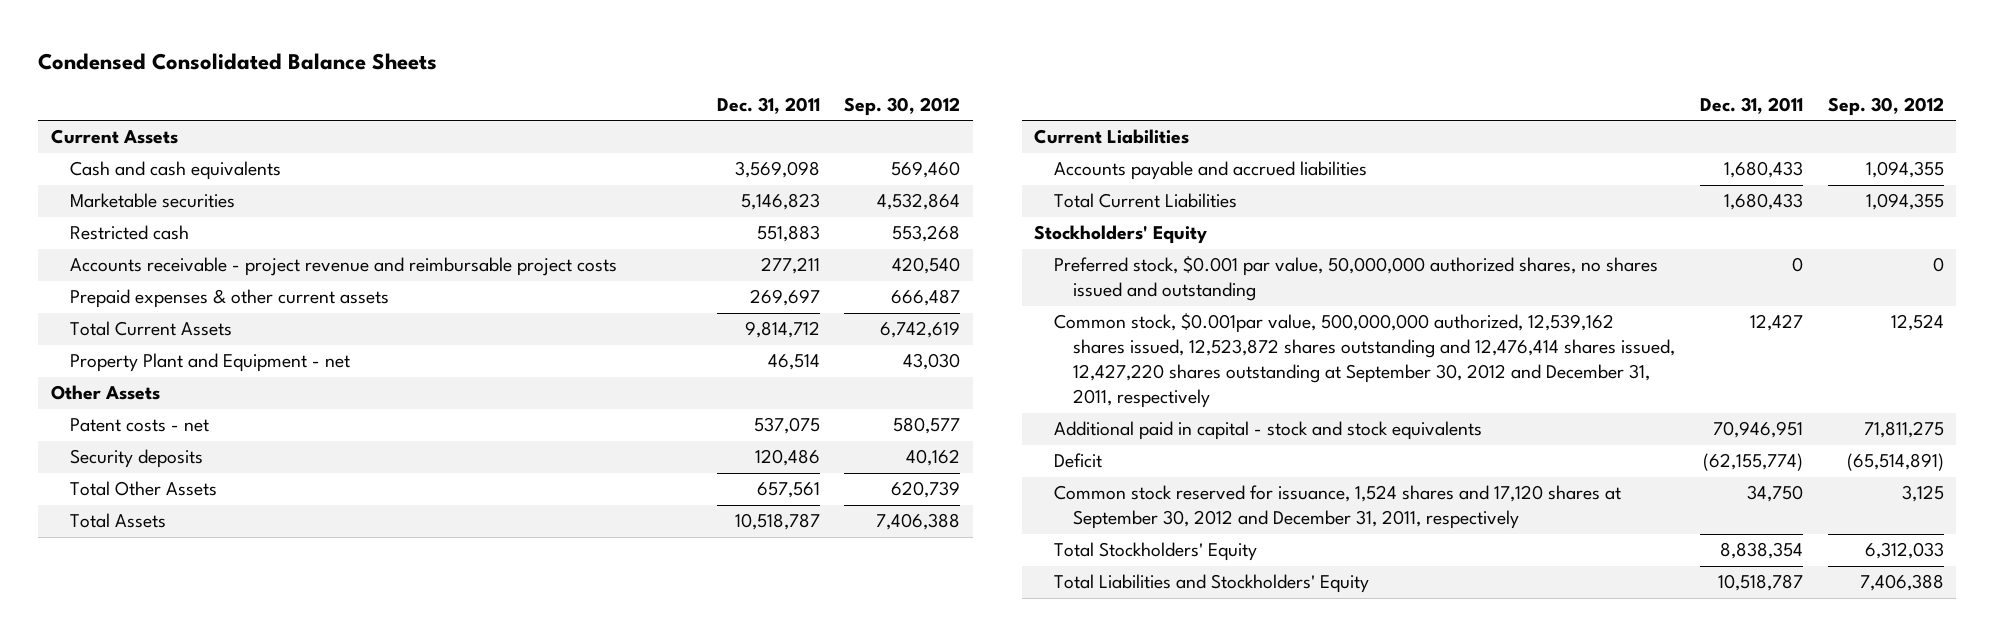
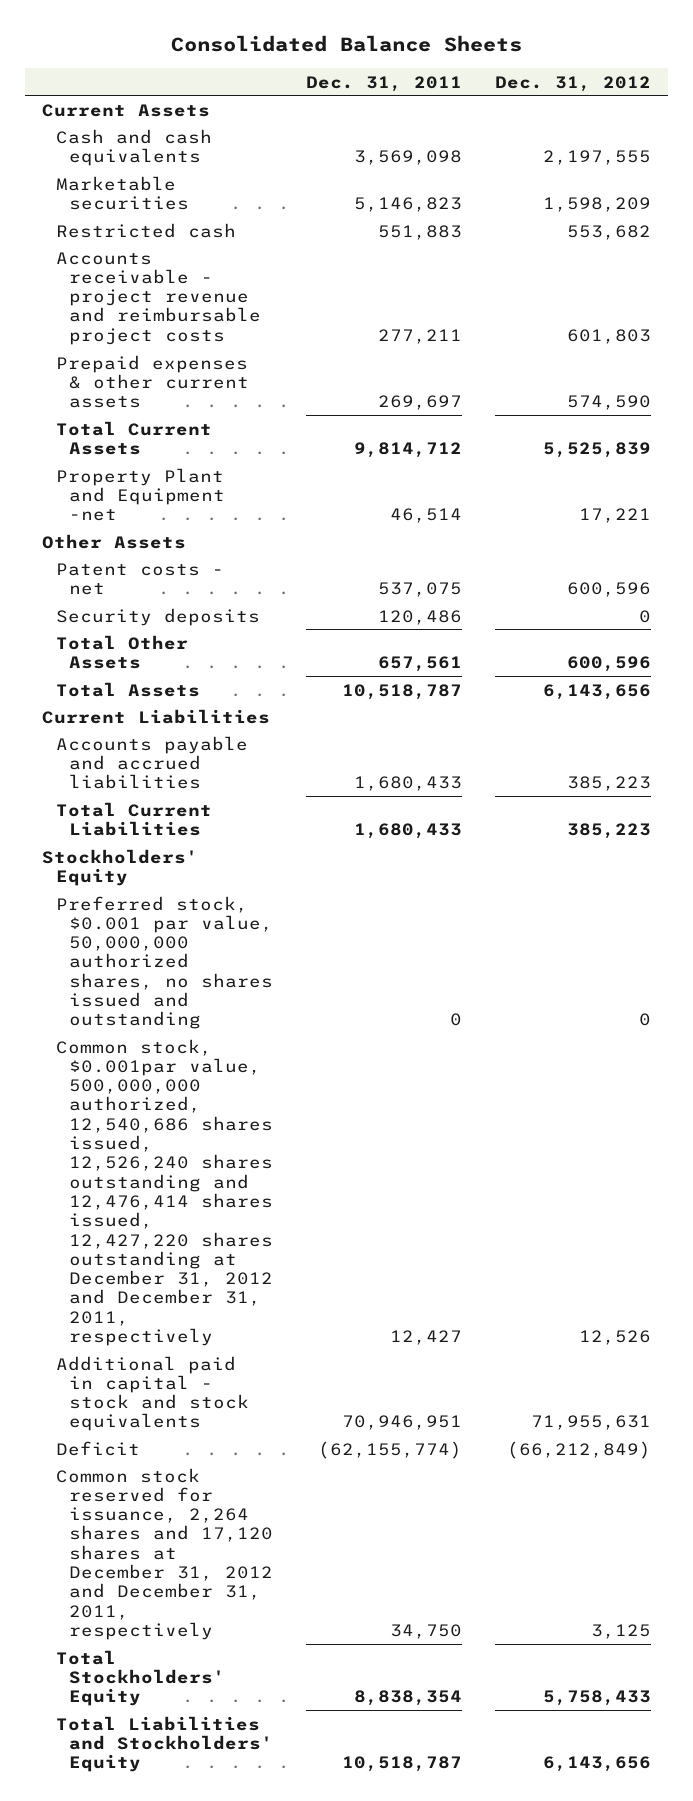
- Condensed Consolidated Balance Sheets
+ Consolidated Balance Sheets
- | Dec. 31, 2011 | Sep. 30, 2012
+ | Dec. 31, 2011 | Dec. 31, 2012
- Property Plant and Equipment - net | 46,514 | 43,030
+ Property Plant and Equipment -net | 46,514 | 17,221
- Common stock, $0.001par value, 500,000,000 authorized, 12,539,162 shares issued, 12,523,872 shares outstanding and 12,476,414 shares issued, 12,427,220 shares outstanding at September 30, 2012 and December 31, 2011, respectively | 12,427 | 12,524
+ Common stock, $0.001par value, 500,000,000 authorized, 12,540,686 shares issued, 12,526,240 shares outstanding and 12,476,414 shares issued, 12,427,220 shares outstanding at December 31, 2012 and December 31, 2011, respectively | 12,427 | 12,526
- Common stock reserved for issuance, 1,524 shares and 17,120 shares at September 30, 2012 and December 31, 2011, respectively | 34,750 | 3,125
+ Common stock reserved for issuance, 2,264 shares and 17,120 shares at December 31, 2012 and December 31, 2011, respectively | 34,750 | 3,125

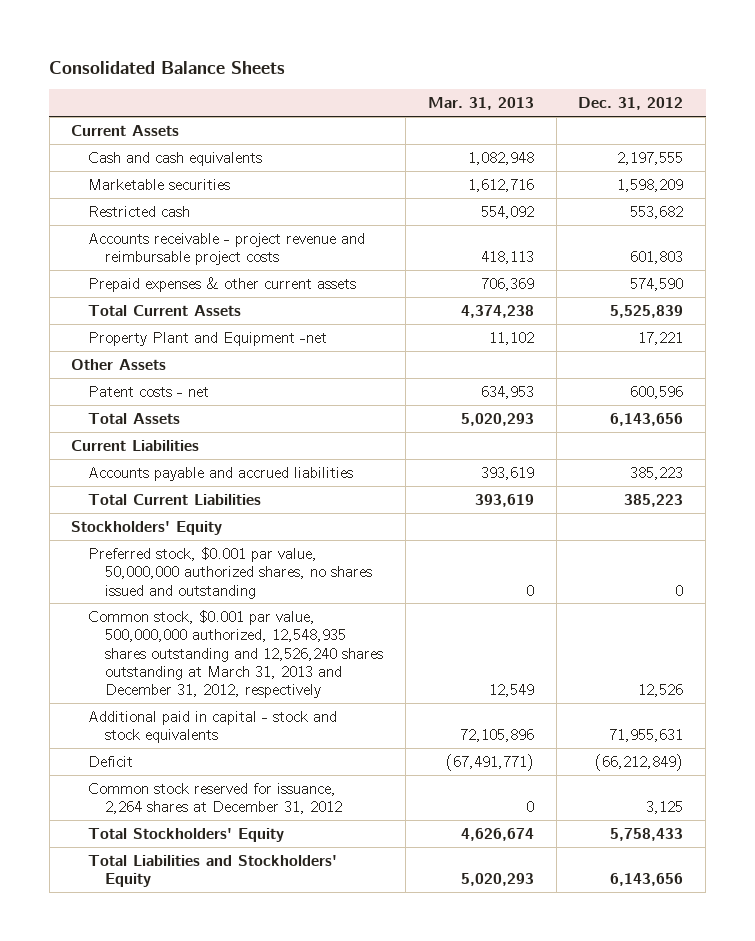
- | Dec. 31, 2011 | Dec. 31, 2012
+ | Mar. 31, 2013 | Dec. 31, 2012
- Security deposits | 120,486 | 0
- Total Other Assets | 657,561 | 600,596
- Common stock, $0.001par value, 500,000,000 authorized, 12,540,686 shares issued, 12,526,240 shares outstanding and 12,476,414 shares issued, 12,427,220 shares outstanding at December 31, 2012 and December 31, 2011, respectively | 12,427 | 12,526
+ Common stock, $0.001 par value, 500,000,000 authorized, 12,548,935 shares outstanding and 12,526,240 shares outstanding at March 31, 2013 and December 31, 2012, respectively | 12,549 | 12,526
- Common stock reserved for issuance, 2,264 shares and 17,120 shares at December 31, 2012 and December 31, 2011, respectively | 34,750 | 3,125
+ Common stock reserved for issuance, 2,264 shares at December 31, 2012 | 0 | 3,125

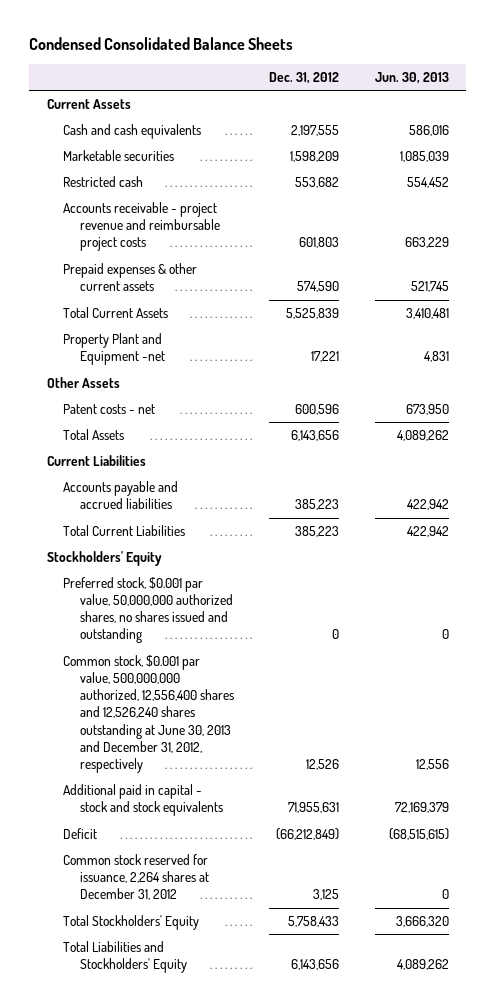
- Consolidated Balance Sheets
+ Condensed Consolidated Balance Sheets
- | Mar. 31, 2013 | Dec. 31, 2012
+ | Dec. 31, 2012 | Jun. 30, 2013
- Common stock, $0.001 par value, 500,000,000 authorized, 12,548,935 shares outstanding and 12,526,240 shares outstanding at March 31, 2013 and December 31, 2012, respectively | 12,549 | 12,526
+ Common stock, $0.001 par value, 500,000,000 authorized, 12,556,400 shares and 12,526,240 shares outstanding at June 30, 2013 and December 31, 2012, respectively | 12,526 | 12,556

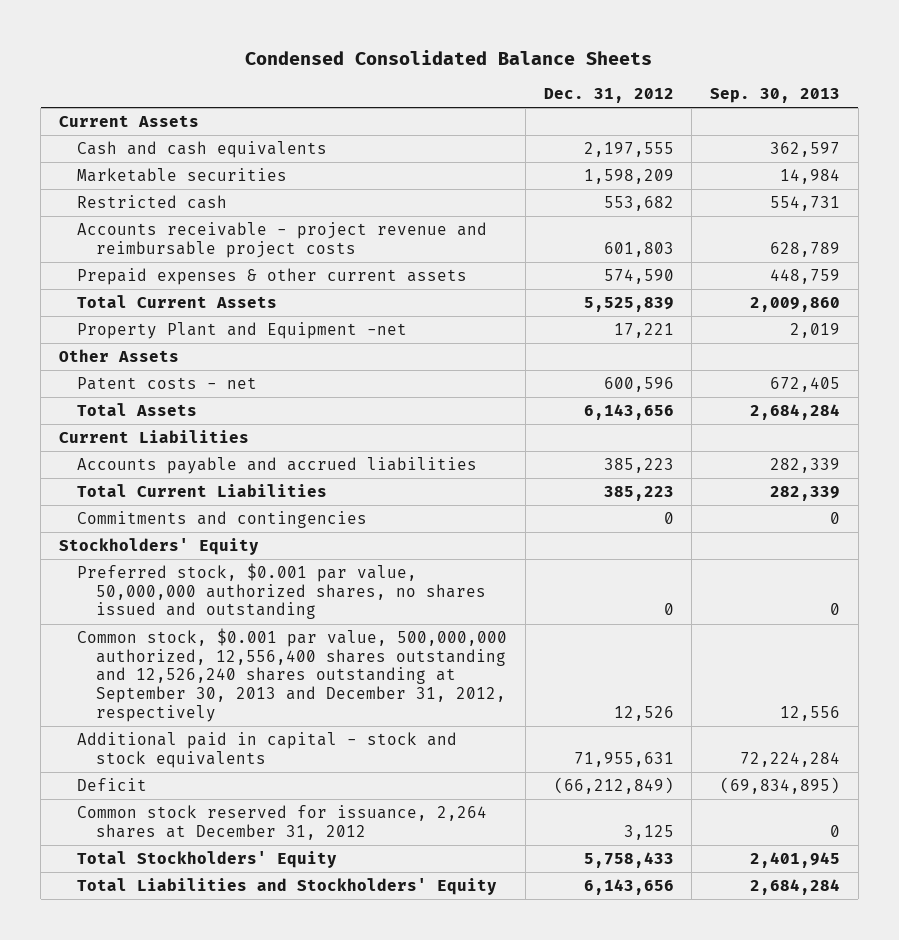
- | Dec. 31, 2012 | Jun. 30, 2013
+ | Dec. 31, 2012 | Sep. 30, 2013
+ Commitments and contingencies | 0 | 0
- Common stock, $0.001 par value, 500,000,000 authorized, 12,556,400 shares and 12,526,240 shares outstanding at June 30, 2013 and December 31, 2012, respectively | 12,526 | 12,556
+ Common stock, $0.001 par value, 500,000,000 authorized, 12,556,400 shares outstanding and 12,526,240 shares outstanding at September 30, 2013 and December 31, 2012, respectively | 12,526 | 12,556

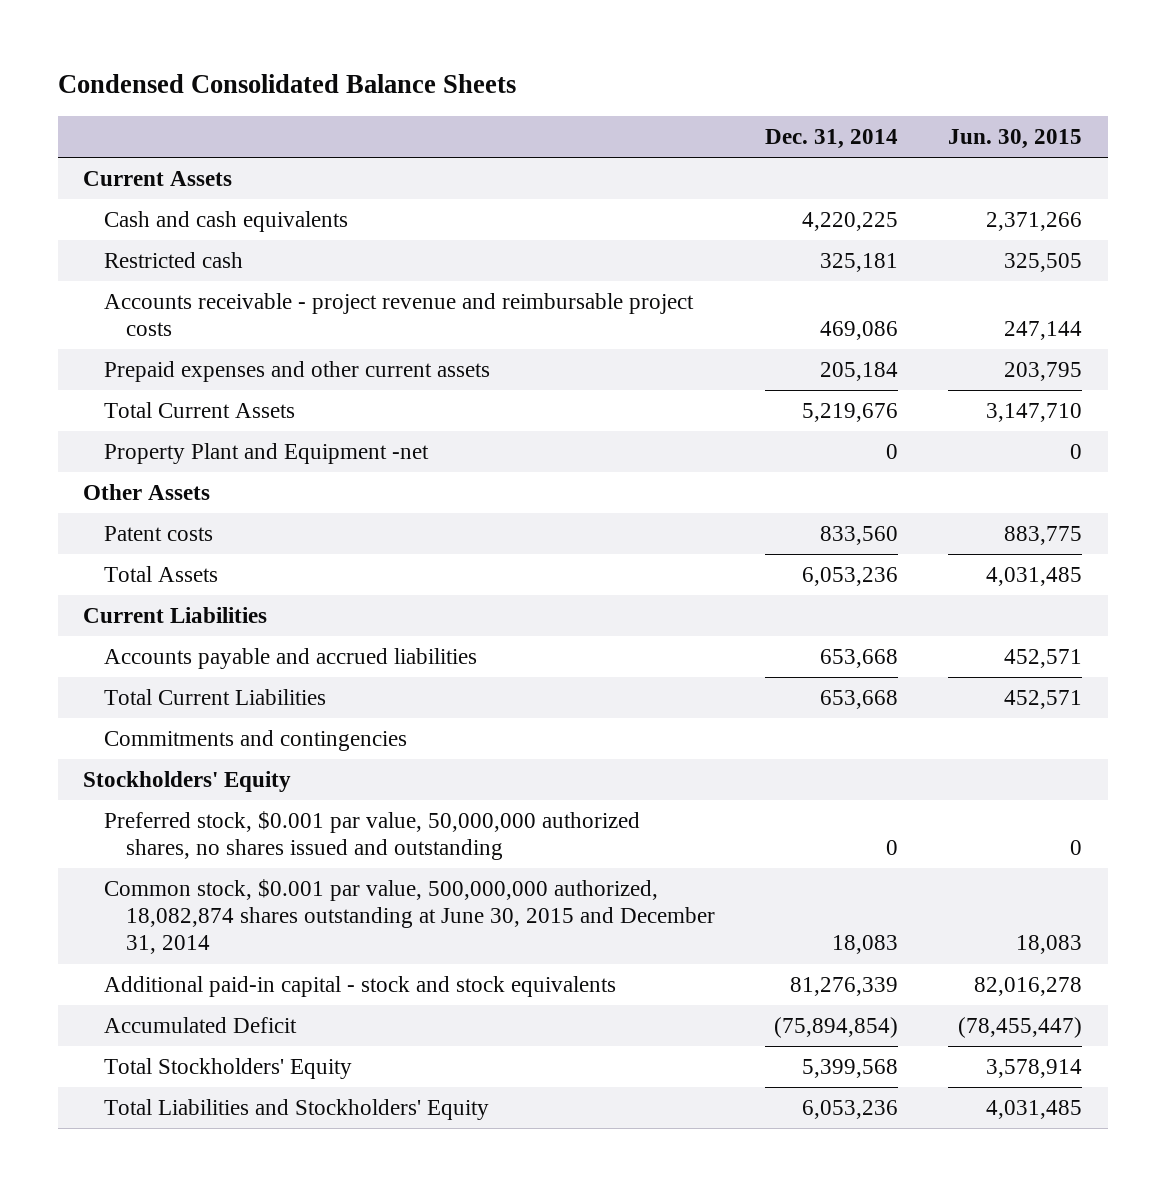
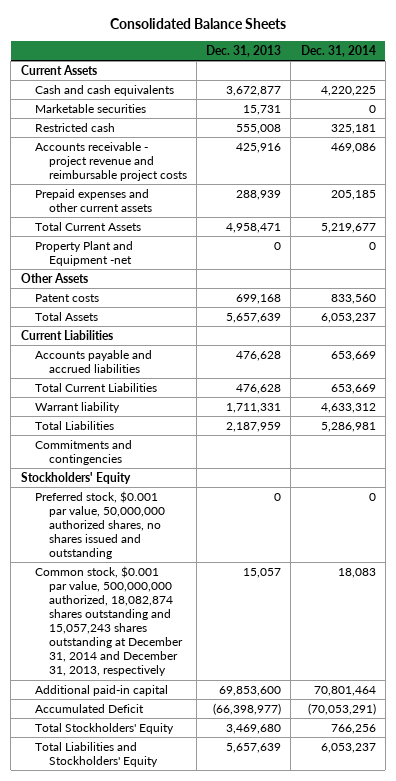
- Condensed Consolidated Balance Sheets
+ Consolidated Balance Sheets
- | Dec. 31, 2014 | Jun. 30, 2015
+ | Dec. 31, 2013 | Dec. 31, 2014
+ Marketable securities | 15,731 | 0
- Prepaid expenses and other current assets | 205,184 | 203,795
- Total Current Assets | 5,219,676 | 3,147,710
+ Prepaid expenses and other current assets | 288,939 | 205,185
+ Total Current Assets | 4,958,471 | 5,219,677
- Total Assets | 6,053,236 | 4,031,485
+ Total Assets | 5,657,639 | 6,053,237
- Accounts payable and accrued liabilities | 653,668 | 452,571
- Total Current Liabilities | 653,668 | 452,571
+ Accounts payable and accrued liabilities | 476,628 | 653,669
+ Total Current Liabilities | 476,628 | 653,669
+ Warrant liability | 1,711,331 | 4,633,312
+ Total Liabilities | 2,187,959 | 5,286,981
- Common stock, $0.001 par value, 500,000,000 authorized, 18,082,874 shares outstanding at June 30, 2015 and December 31, 2014 | 18,083 | 18,083
- Additional paid-in capital - stock and stock equivalents | 81,276,339 | 82,016,278
- Accumulated Deficit | (75,894,854) | (78,455,447)
- Total Stockholders' Equity | 5,399,568 | 3,578,914
- Total Liabilities and Stockholders' Equity | 6,053,236 | 4,031,485
+ Common stock, $0.001 par value, 500,000,000 authorized, 18,082,874 shares outstanding and 15,057,243 shares outstanding at December 31, 2014 and December 31, 2013, respectively | 15,057 | 18,083
+ Additional paid-in capital | 69,853,600 | 70,801,464
+ Accumulated Deficit | (66,398,977) | (70,053,291)
+ Total Stockholders' Equity | 3,469,680 | 766,256
+ Total Liabilities and Stockholders' Equity | 5,657,639 | 6,053,237

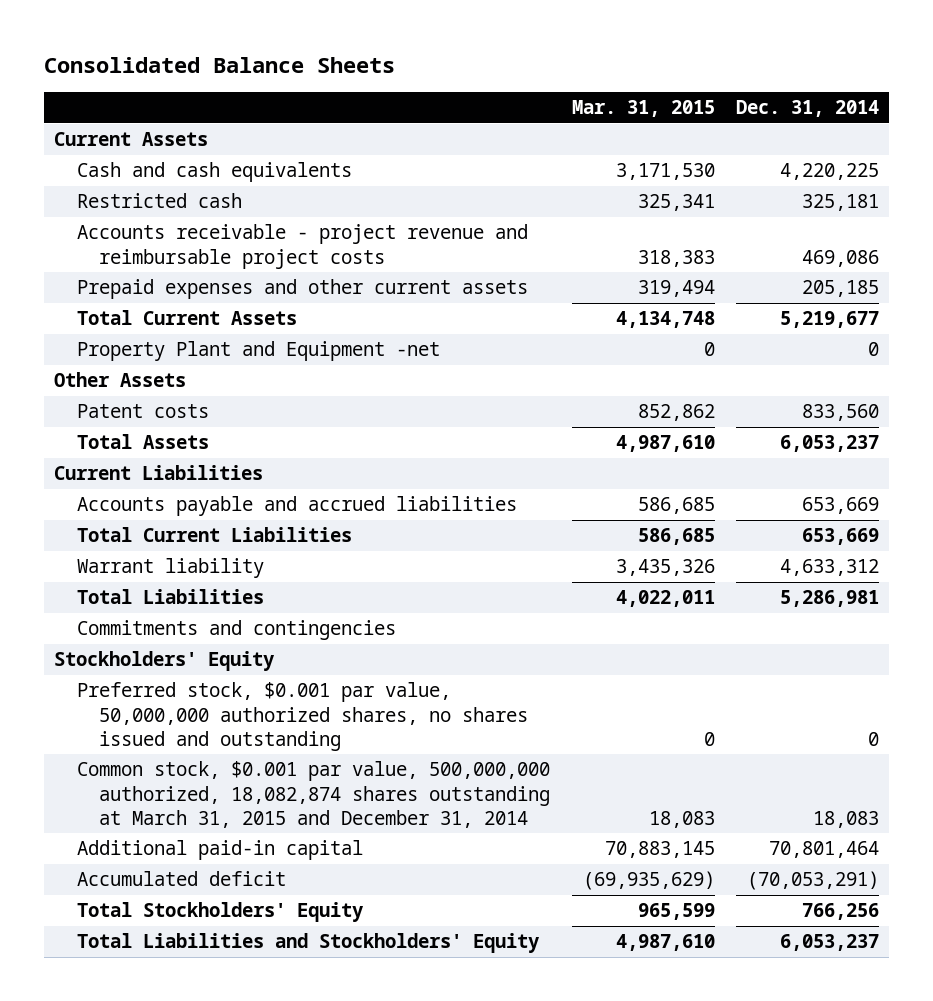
- | Dec. 31, 2013 | Dec. 31, 2014
+ | Mar. 31, 2015 | Dec. 31, 2014
- Marketable securities | 15,731 | 0
- Common stock, $0.001 par value, 500,000,000 authorized, 18,082,874 shares outstanding and 15,057,243 shares outstanding at December 31, 2014 and December 31, 2013, respectively | 15,057 | 18,083
+ Common stock, $0.001 par value, 500,000,000 authorized, 18,082,874 shares outstanding at March 31, 2015 and December 31, 2014 | 18,083 | 18,083
- Accumulated Deficit | (66,398,977) | (70,053,291)
+ Accumulated deficit | (69,935,629) | (70,053,291)

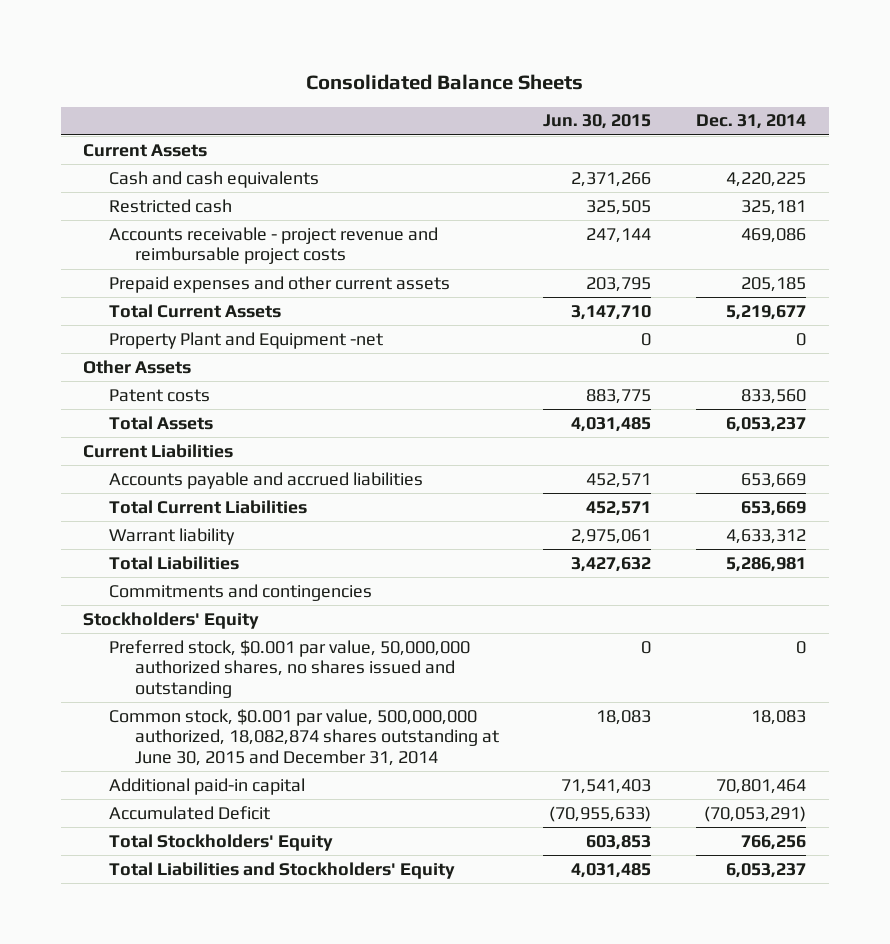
- | Mar. 31, 2015 | Dec. 31, 2014
+ | Jun. 30, 2015 | Dec. 31, 2014
- Common stock, $0.001 par value, 500,000,000 authorized, 18,082,874 shares outstanding at March 31, 2015 and December 31, 2014 | 18,083 | 18,083
+ Common stock, $0.001 par value, 500,000,000 authorized, 18,082,874 shares outstanding at June 30, 2015 and December 31, 2014 | 18,083 | 18,083
- Accumulated deficit | (69,935,629) | (70,053,291)
+ Accumulated Deficit | (70,955,633) | (70,053,291)

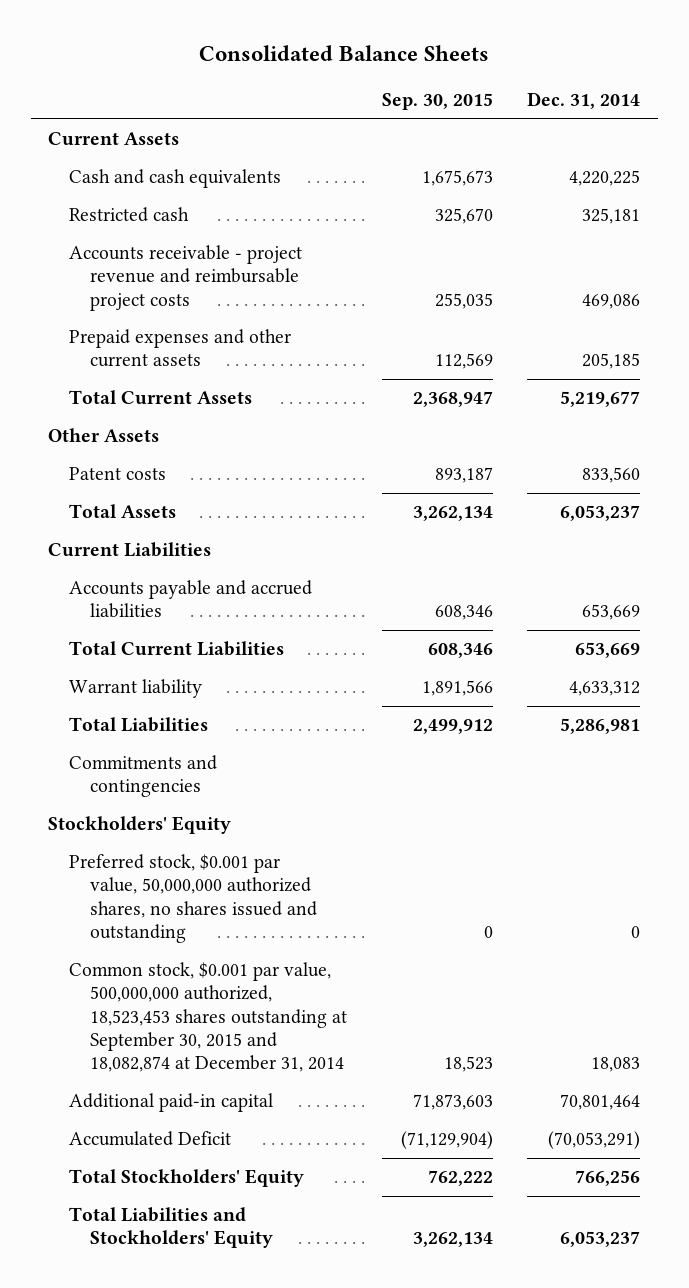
- | Jun. 30, 2015 | Dec. 31, 2014
+ | Sep. 30, 2015 | Dec. 31, 2014
- Property Plant and Equipment -net | 0 | 0
- Common stock, $0.001 par value, 500,000,000 authorized, 18,082,874 shares outstanding at June 30, 2015 and December 31, 2014 | 18,083 | 18,083
+ Common stock, $0.001 par value, 500,000,000 authorized, 18,523,453 shares outstanding at September 30, 2015 and 18,082,874 at December 31, 2014 | 18,523 | 18,083

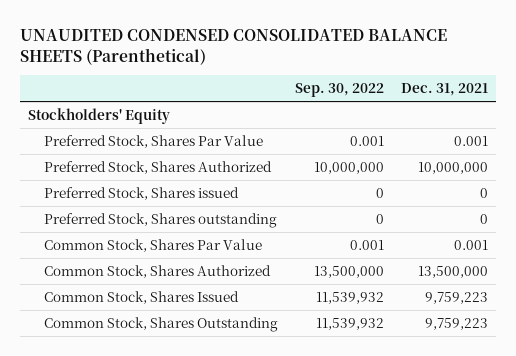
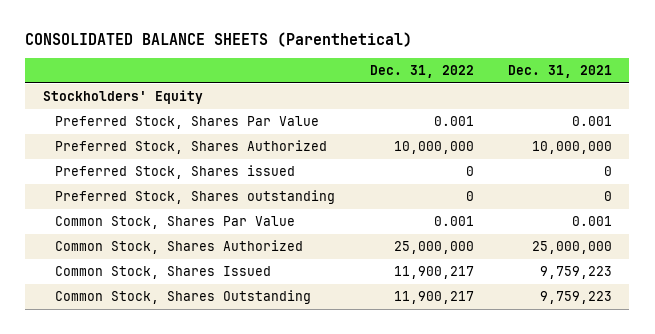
- UNAUDITED CONDENSED CONSOLIDATED BALANCE SHEETS (Parenthetical)
+ CONSOLIDATED BALANCE SHEETS (Parenthetical)
- | Sep. 30, 2022 | Dec. 31, 2021
+ | Dec. 31, 2022 | Dec. 31, 2021
- Common Stock, Shares Authorized | 13,500,000 | 13,500,000
+ Common Stock, Shares Authorized | 25,000,000 | 25,000,000

